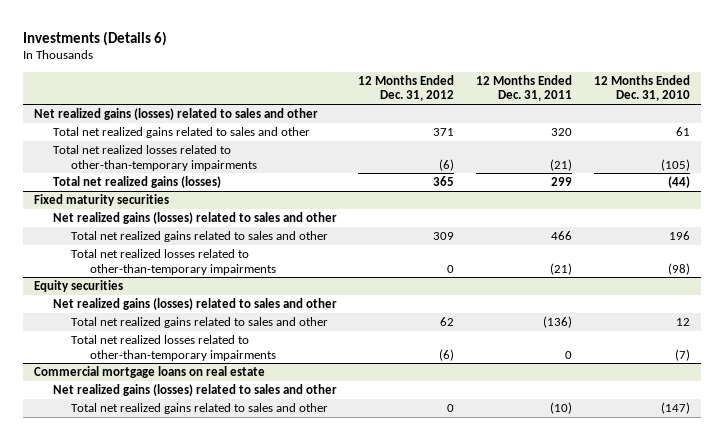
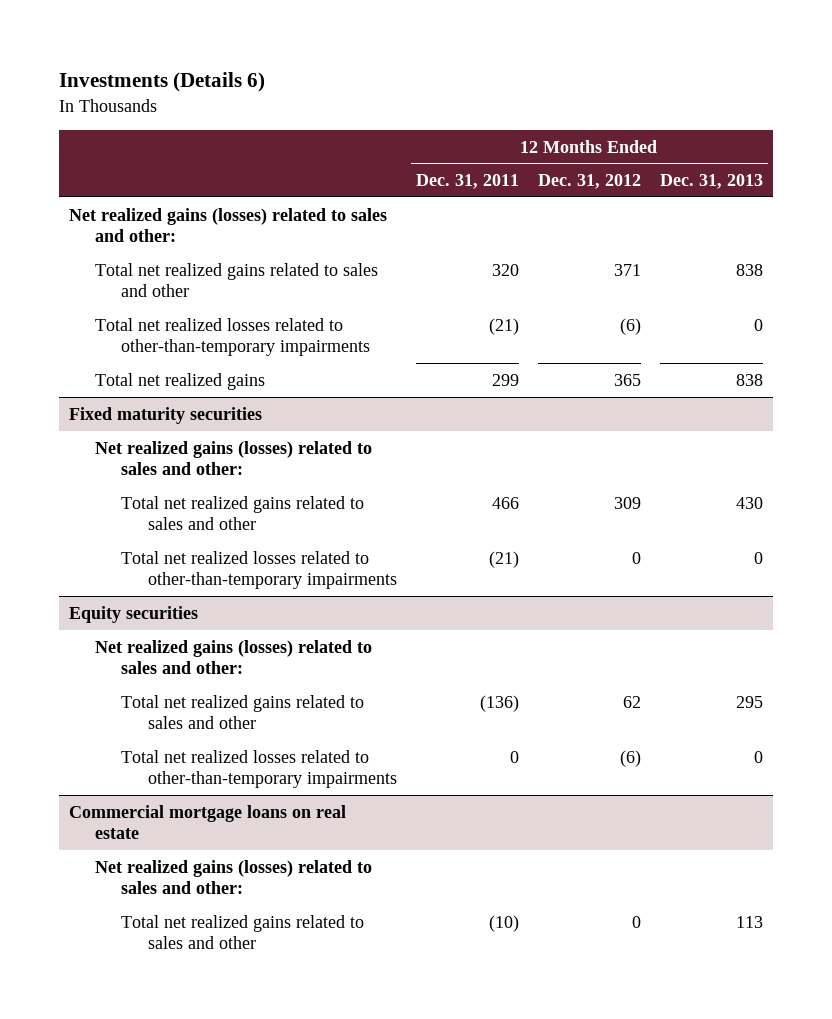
- | 12 Months Ended Dec. 31, 2012 | 12 Months Ended Dec. 31, 2011 | 12 Months Ended Dec. 31, 2010
+ | 12 Months Ended Dec. 31, 2011 | 12 Months Ended Dec. 31, 2012 | 12 Months Ended Dec. 31, 2013
- Net realized gains (losses) related to sales and other
+ Net realized gains (losses) related to sales and other:
- Total net realized gains (losses) | 365 | 299 | (44)
+ Total net realized gains | 299 | 365 | 838
@ Fixed maturity securities
- Net realized gains (losses) related to sales and other
+ Net realized gains (losses) related to sales and other:
@ Equity securities
- Net realized gains (losses) related to sales and other
+ Net realized gains (losses) related to sales and other:
@ Commercial mortgage loans on real estate
- Net realized gains (losses) related to sales and other
+ Net realized gains (losses) related to sales and other:

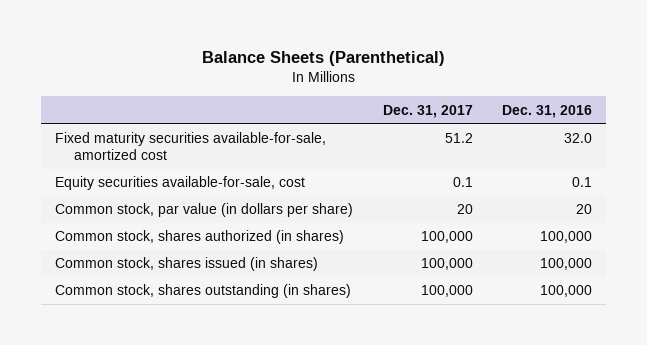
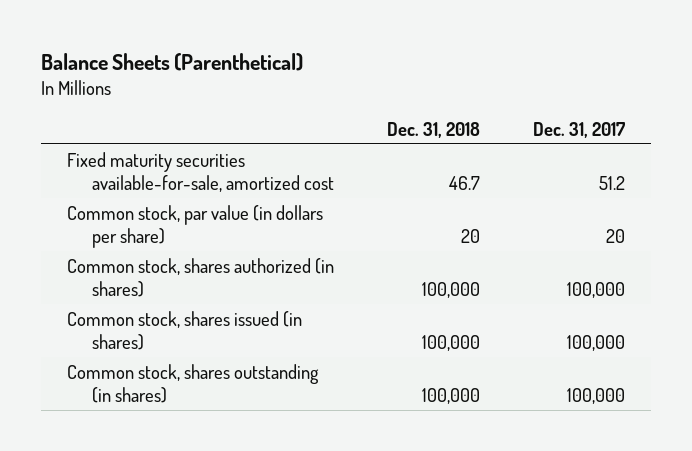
- | Dec. 31, 2017 | Dec. 31, 2016
+ | Dec. 31, 2018 | Dec. 31, 2017
- Equity securities available-for-sale, cost | 0.1 | 0.1

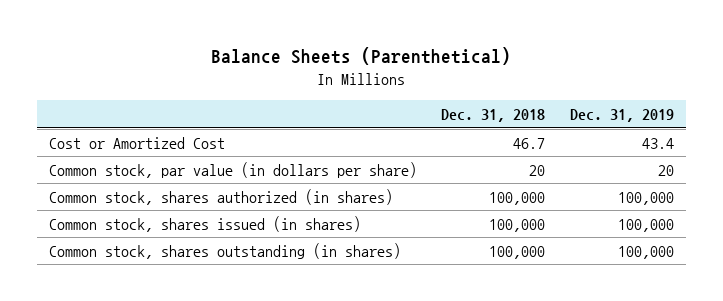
- | Dec. 31, 2018 | Dec. 31, 2017
+ | Dec. 31, 2018 | Dec. 31, 2019
- Fixed maturity securities available-for-sale, amortized cost | 46.7 | 51.2
+ Cost or Amortized Cost | 46.7 | 43.4

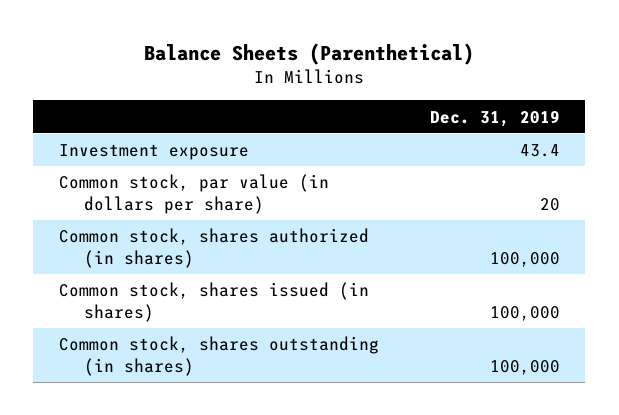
- | Dec. 31, 2018 | Dec. 31, 2019
+ | Dec. 31, 2019
- Cost or Amortized Cost | 46.7 | 43.4
+ Investment exposure | 43.4

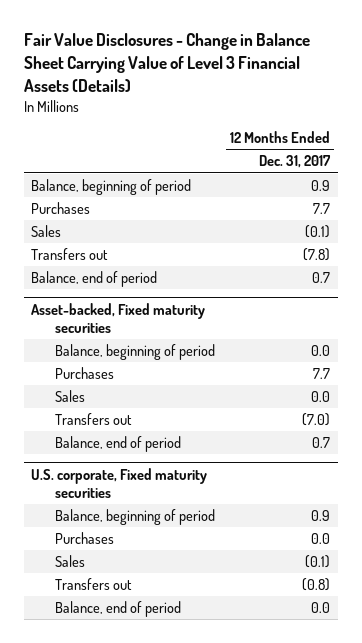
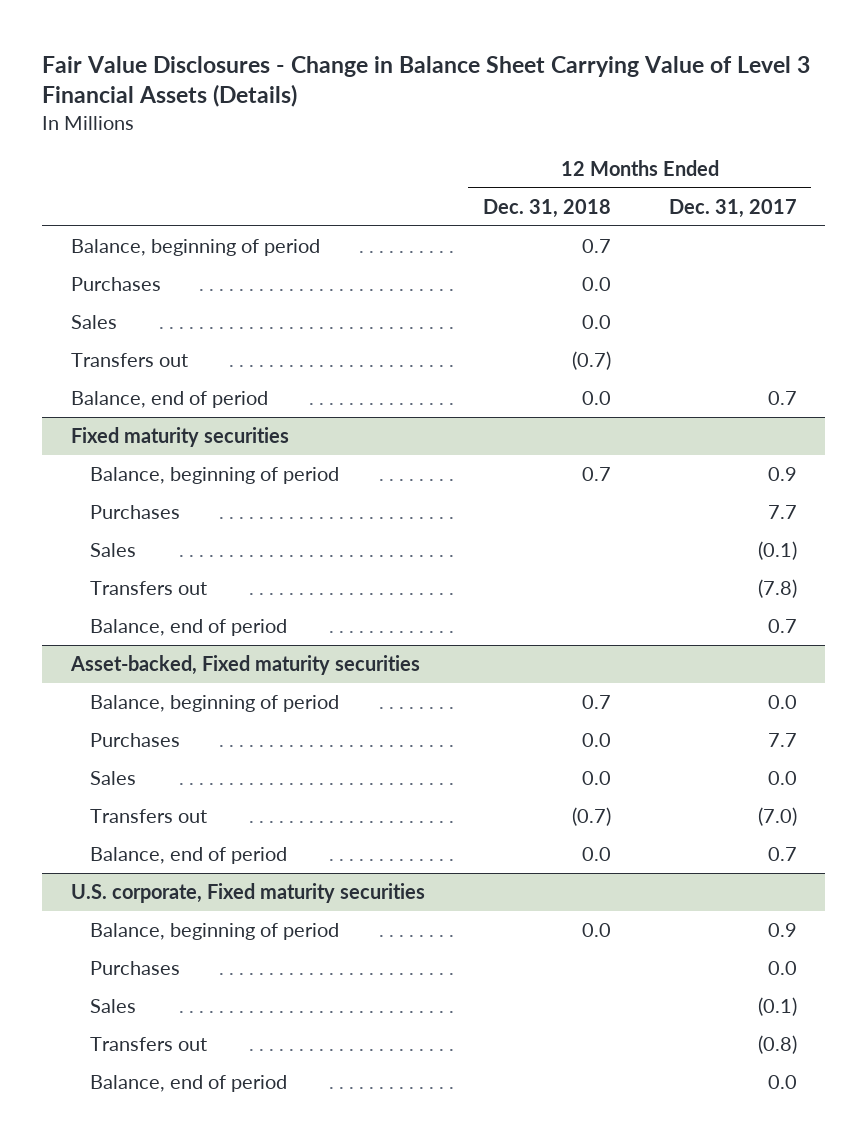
- | 12 Months Ended Dec. 31, 2017
+ | 12 Months Ended Dec. 31, 2018 | 12 Months Ended Dec. 31, 2017
+ Balance, beginning of period | 0.7 |
+ Purchases | 0.0 |
+ Sales | 0.0 |
+ Transfers out | (0.7) |
+ Balance, end of period | 0.0 | 0.7
+ Fixed maturity securities

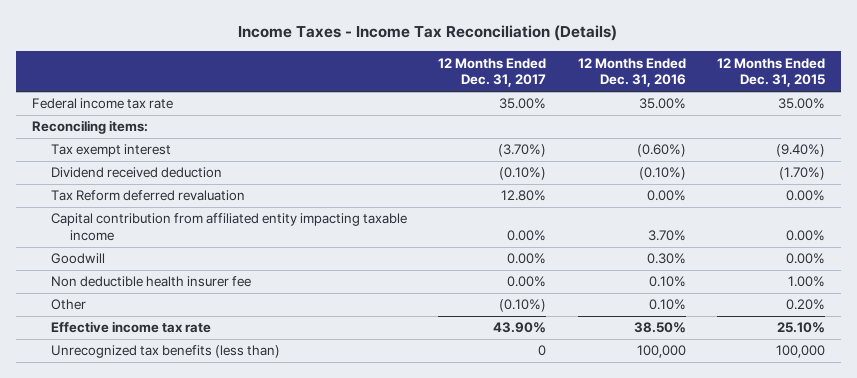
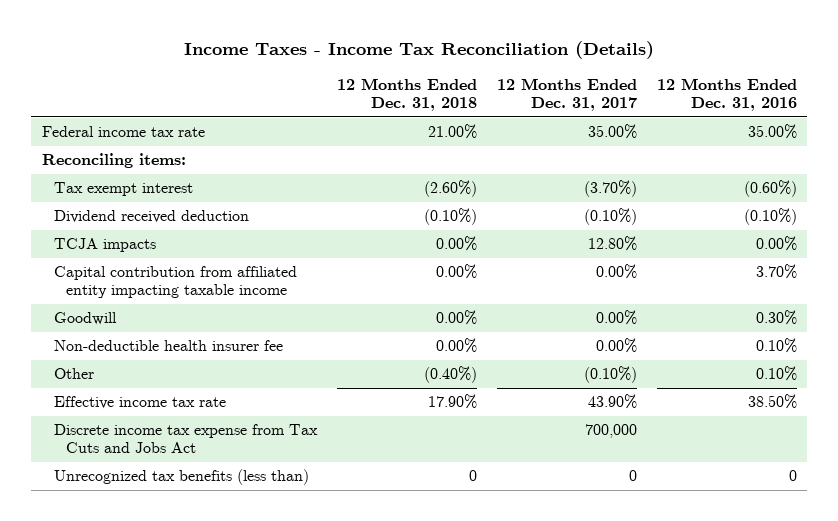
- | 12 Months Ended Dec. 31, 2017 | 12 Months Ended Dec. 31, 2016 | 12 Months Ended Dec. 31, 2015
+ | 12 Months Ended Dec. 31, 2018 | 12 Months Ended Dec. 31, 2017 | 12 Months Ended Dec. 31, 2016
- Tax Reform deferred revaluation | 12.80% | 0.00% | 0.00%
+ TCJA impacts | 0.00% | 12.80% | 0.00%
- Non deductible health insurer fee | 0.00% | 0.10% | 1.00%
+ Non-deductible health insurer fee | 0.00% | 0.00% | 0.10%
- Unrecognized tax benefits (less than) | 0 | 100,000 | 100,000
+ Discrete income tax expense from Tax Cuts and Jobs Act | | 700,000 |
+ Unrecognized tax benefits (less than) | 0 | 0 | 0

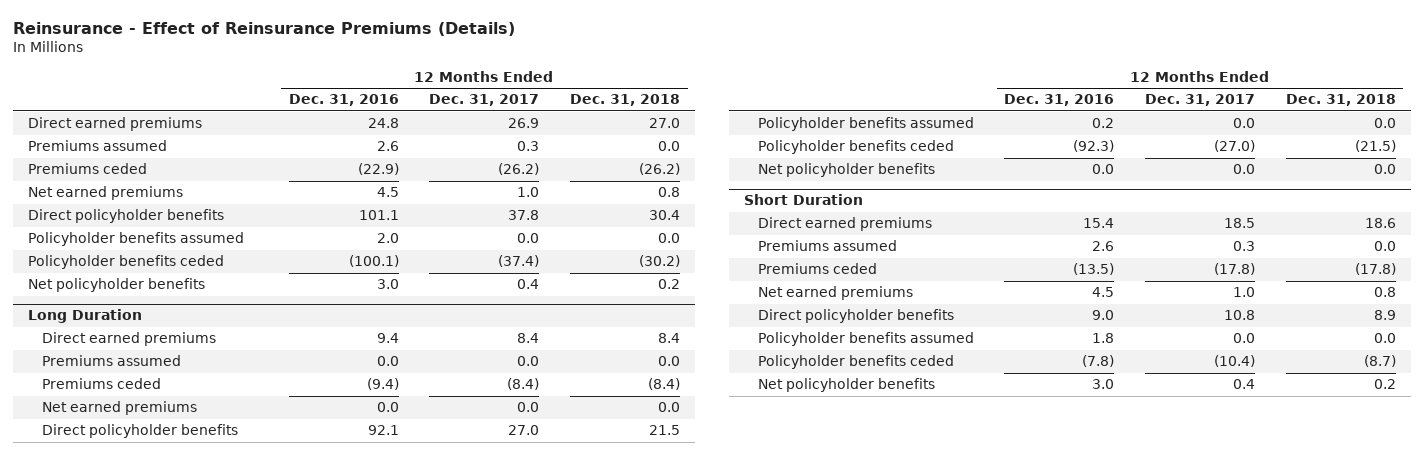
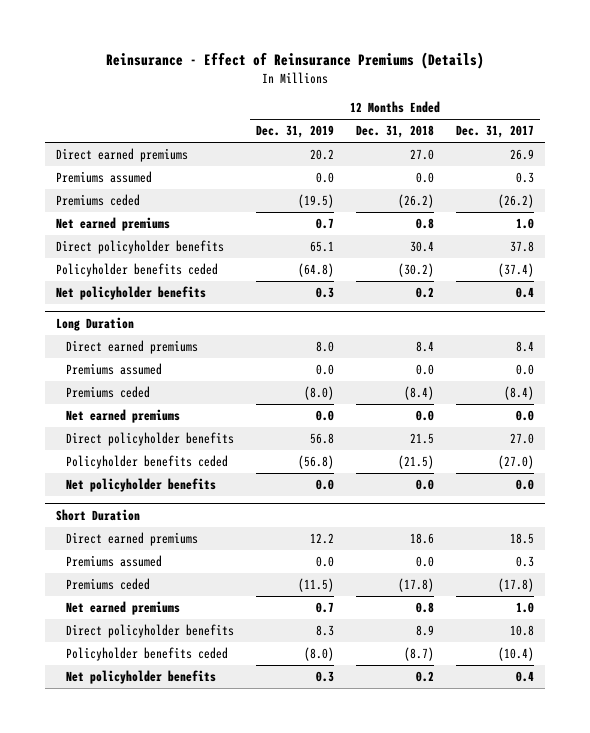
- | 12 Months Ended Dec. 31, 2016 | 12 Months Ended Dec. 31, 2017 | 12 Months Ended Dec. 31, 2018
+ | 12 Months Ended Dec. 31, 2019 | 12 Months Ended Dec. 31, 2018 | 12 Months Ended Dec. 31, 2017
- Policyholder benefits assumed | 2.0 | 0.0 | 0.0
@ Long Duration
- Policyholder benefits assumed | 0.2 | 0.0 | 0.0
@ Short Duration
- Policyholder benefits assumed | 1.8 | 0.0 | 0.0

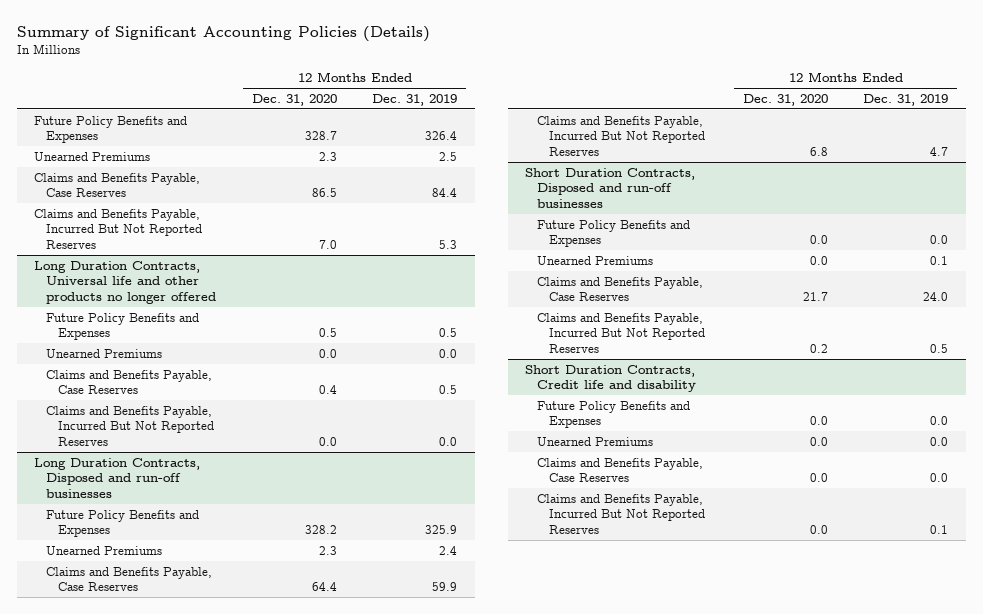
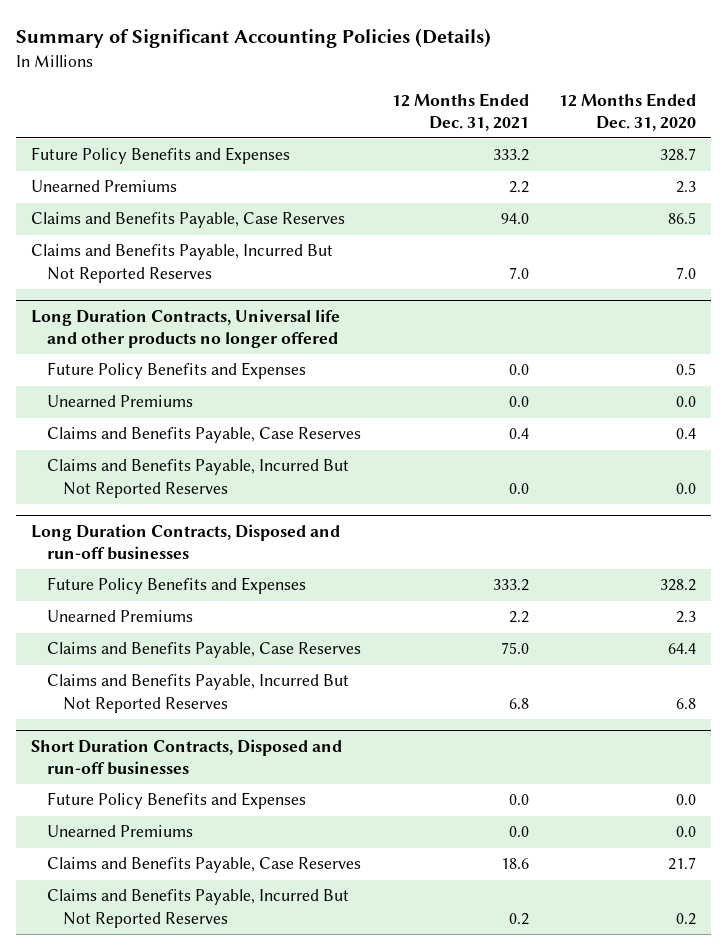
- | 12 Months Ended Dec. 31, 2020 | 12 Months Ended Dec. 31, 2019
+ | 12 Months Ended Dec. 31, 2021 | 12 Months Ended Dec. 31, 2020
- Short Duration Contracts, Credit life and disability
- Future Policy Benefits and Expenses | 0.0 | 0.0
- Unearned Premiums | 0.0 | 0.0
- Claims and Benefits Payable, Case Reserves | 0.0 | 0.0
- Claims and Benefits Payable, Incurred But Not Reported Reserves | 0.0 | 0.1

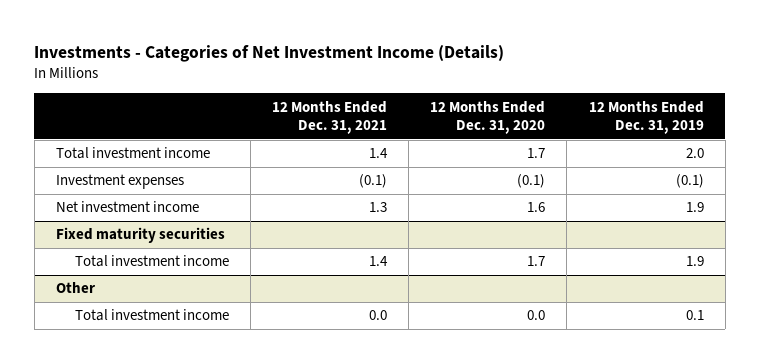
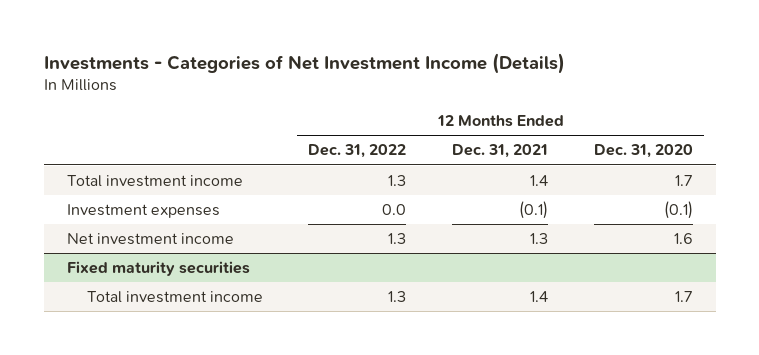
- | 12 Months Ended Dec. 31, 2021 | 12 Months Ended Dec. 31, 2020 | 12 Months Ended Dec. 31, 2019
+ | 12 Months Ended Dec. 31, 2022 | 12 Months Ended Dec. 31, 2021 | 12 Months Ended Dec. 31, 2020
- Other
- Total investment income | 0.0 | 0.0 | 0.1

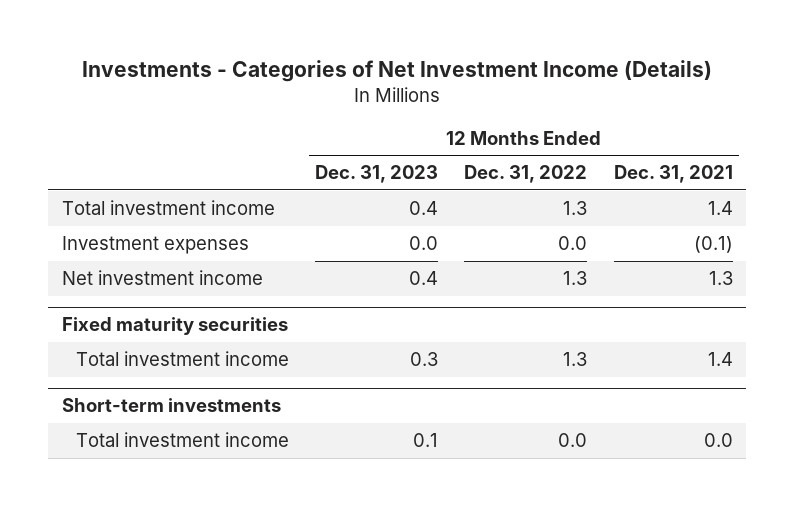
- | 12 Months Ended Dec. 31, 2022 | 12 Months Ended Dec. 31, 2021 | 12 Months Ended Dec. 31, 2020
+ | 12 Months Ended Dec. 31, 2023 | 12 Months Ended Dec. 31, 2022 | 12 Months Ended Dec. 31, 2021
+ Short-term investments
+ Total investment income | 0.1 | 0.0 | 0.0

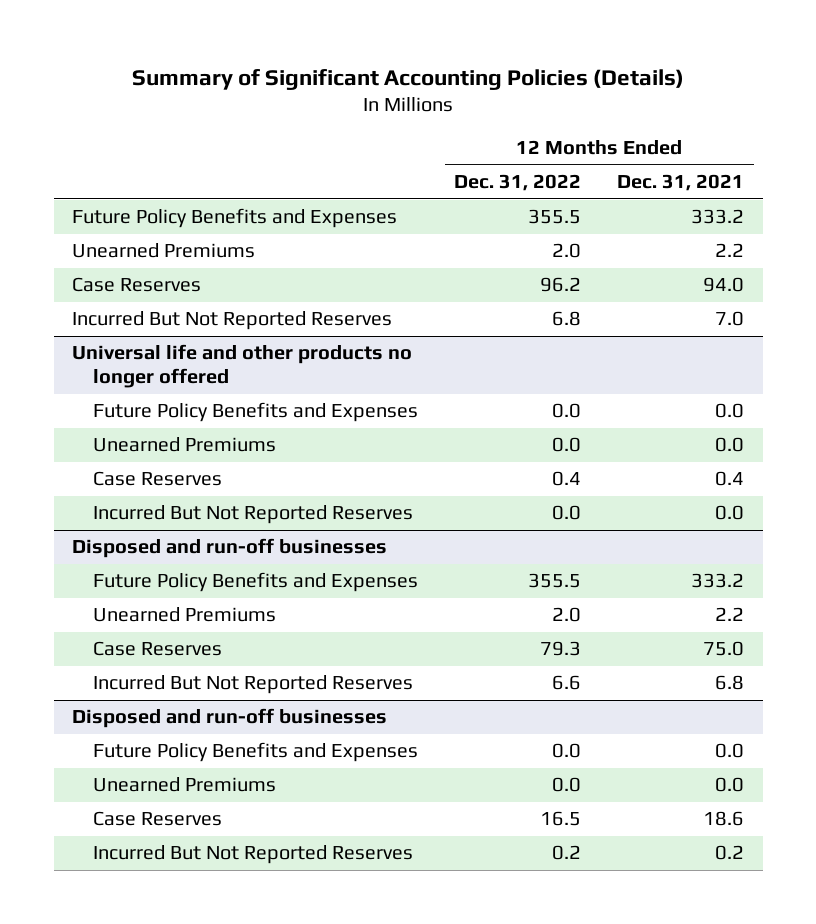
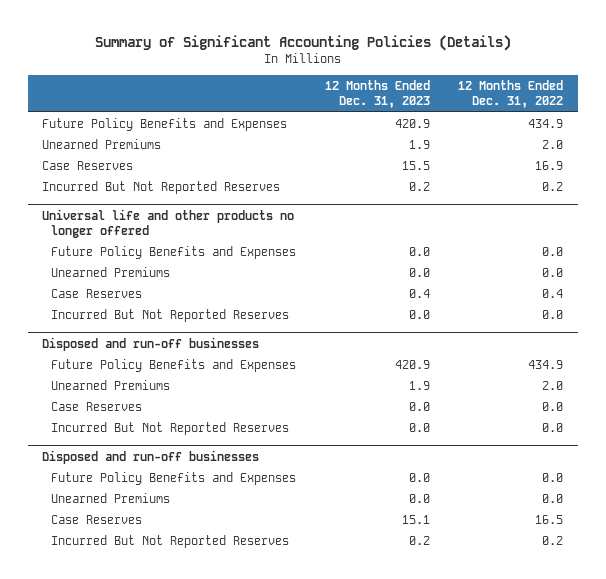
- | 12 Months Ended Dec. 31, 2022 | 12 Months Ended Dec. 31, 2021
+ | 12 Months Ended Dec. 31, 2023 | 12 Months Ended Dec. 31, 2022
- Future Policy Benefits and Expenses | 355.5 | 333.2
+ Future Policy Benefits and Expenses | 420.9 | 434.9
- Case Reserves | 96.2 | 94.0
- Incurred But Not Reported Reserves | 6.8 | 7.0
+ Case Reserves | 15.5 | 16.9
+ Incurred But Not Reported Reserves | 0.2 | 0.2
@ Disposed and run-off businesses
- Future Policy Benefits and Expenses | 355.5 | 333.2
+ Future Policy Benefits and Expenses | 420.9 | 434.9
- Case Reserves | 79.3 | 75.0
- Incurred But Not Reported Reserves | 6.6 | 6.8
+ Case Reserves | 0.0 | 0.0
+ Incurred But Not Reported Reserves | 0.0 | 0.0

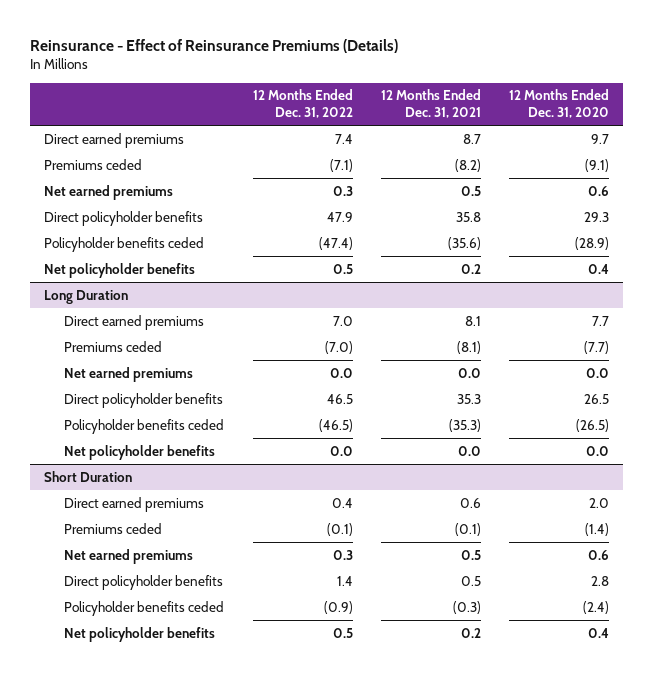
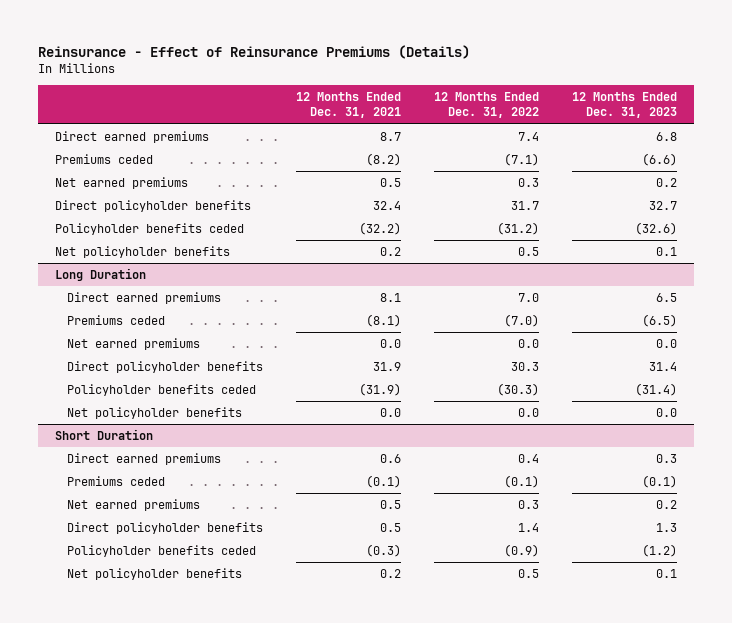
- | 12 Months Ended Dec. 31, 2022 | 12 Months Ended Dec. 31, 2021 | 12 Months Ended Dec. 31, 2020
+ | 12 Months Ended Dec. 31, 2021 | 12 Months Ended Dec. 31, 2022 | 12 Months Ended Dec. 31, 2023
- Direct policyholder benefits | 47.9 | 35.8 | 29.3
- Policyholder benefits ceded | (47.4) | (35.6) | (28.9)
+ Direct policyholder benefits | 32.4 | 31.7 | 32.7
+ Policyholder benefits ceded | (32.2) | (31.2) | (32.6)
@ Long Duration
- Direct policyholder benefits | 46.5 | 35.3 | 26.5
- Policyholder benefits ceded | (46.5) | (35.3) | (26.5)
+ Direct policyholder benefits | 31.9 | 30.3 | 31.4
+ Policyholder benefits ceded | (31.9) | (30.3) | (31.4)

